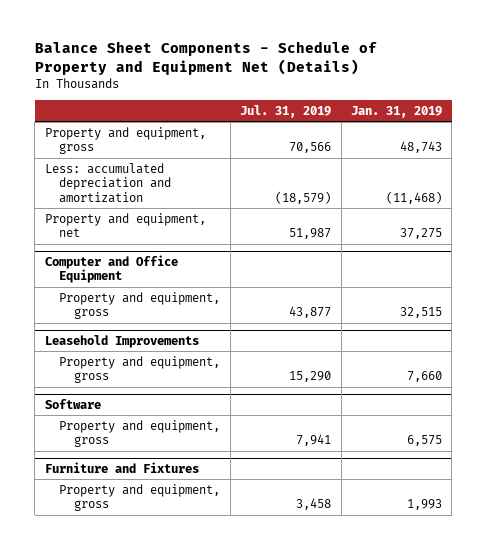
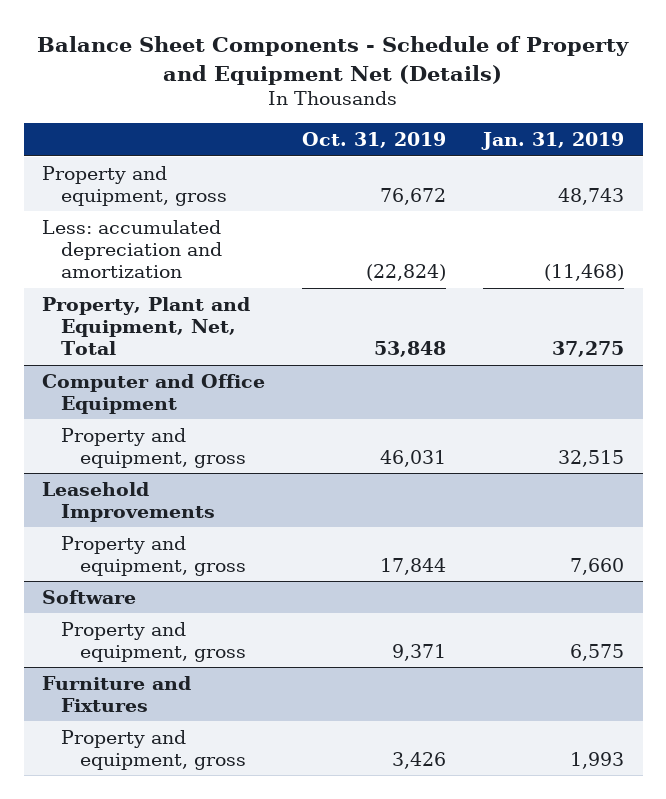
- | Jul. 31, 2019 | Jan. 31, 2019
+ | Oct. 31, 2019 | Jan. 31, 2019
- Property and equipment, net | 51,987 | 37,275
+ Property, Plant and Equipment, Net, Total | 53,848 | 37,275

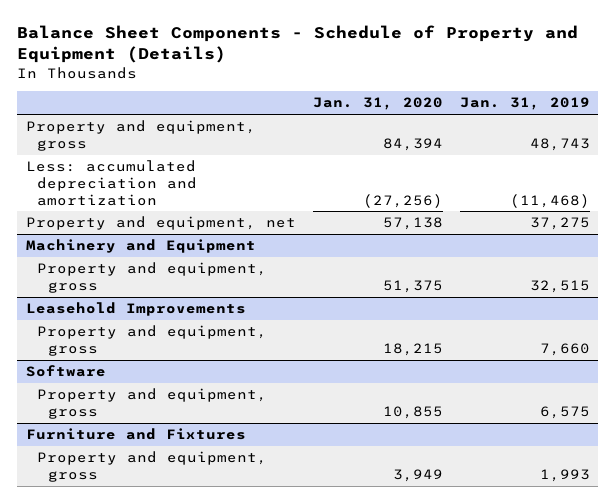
- Balance Sheet Components - Schedule of Property and Equipment Net (Details)
+ Balance Sheet Components - Schedule of Property and Equipment (Details)
- | Oct. 31, 2019 | Jan. 31, 2019
+ | Jan. 31, 2020 | Jan. 31, 2019
- Property, Plant and Equipment, Net, Total | 53,848 | 37,275
- Computer and Office Equipment
+ Property and equipment, net | 57,138 | 37,275
+ Machinery and Equipment

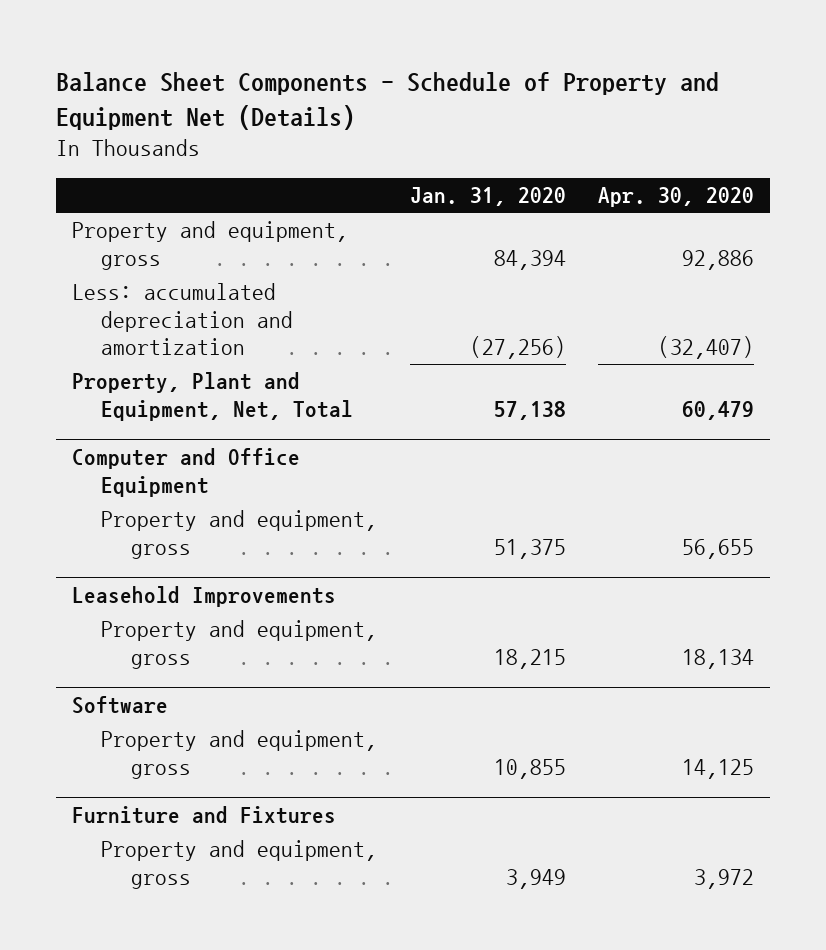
- Balance Sheet Components - Schedule of Property and Equipment (Details)
+ Balance Sheet Components - Schedule of Property and Equipment Net (Details)
- | Jan. 31, 2020 | Jan. 31, 2019
+ | Jan. 31, 2020 | Apr. 30, 2020
- Property and equipment, net | 57,138 | 37,275
- Machinery and Equipment
+ Property, Plant and Equipment, Net, Total | 57,138 | 60,479
+ Computer and Office Equipment

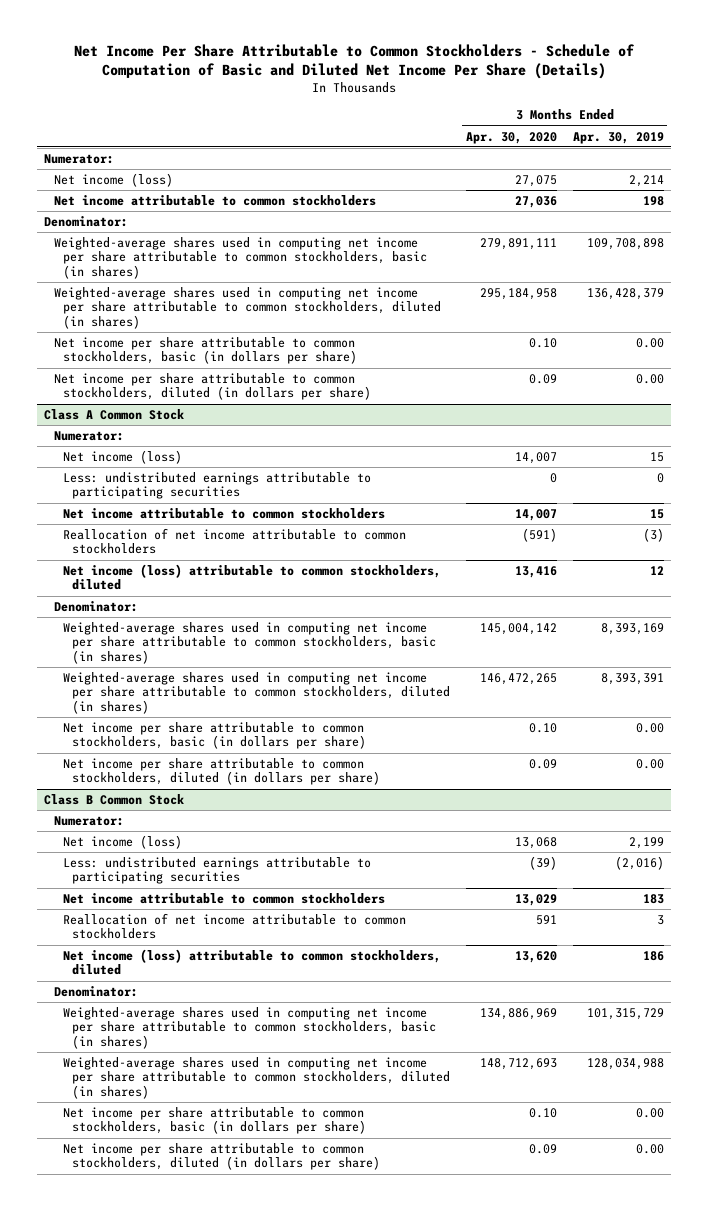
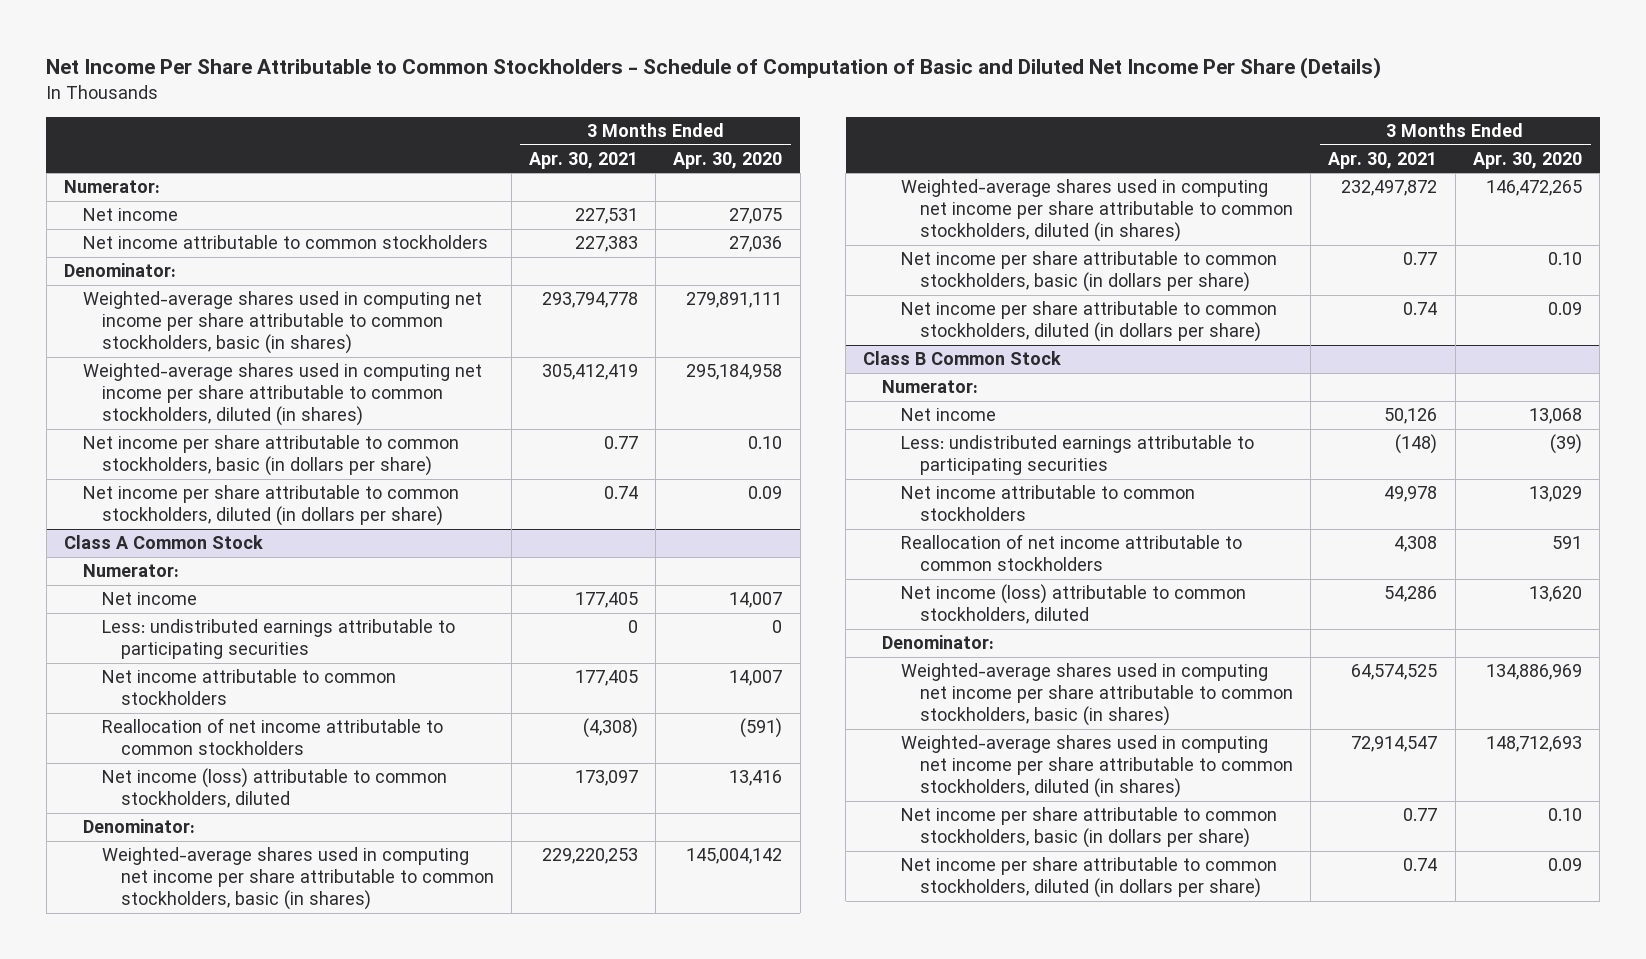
- | 3 Months Ended Apr. 30, 2020 | 3 Months Ended Apr. 30, 2019
+ | 3 Months Ended Apr. 30, 2021 | 3 Months Ended Apr. 30, 2020
- Net income (loss) | 27,075 | 2,214
+ Net income | 227,531 | 27,075
@ Class A Common Stock
- Net income (loss) | 14,007 | 15
+ Net income | 177,405 | 14,007
@ Class B Common Stock
- Net income (loss) | 13,068 | 2,199
+ Net income | 50,126 | 13,068

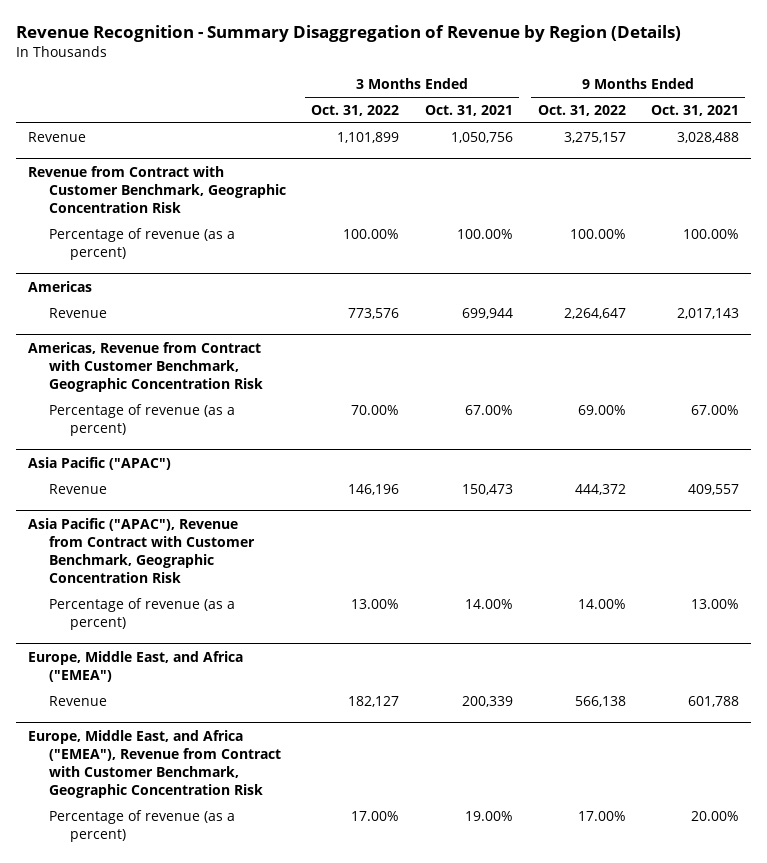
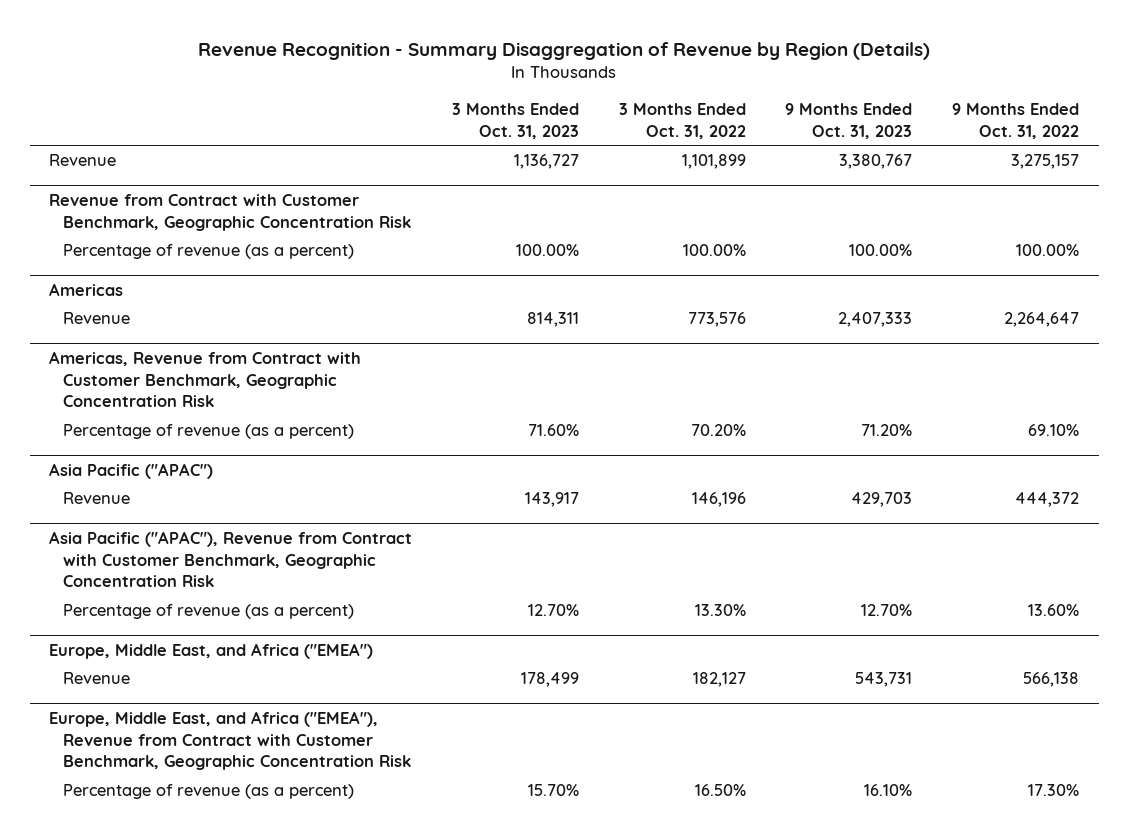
- | 3 Months Ended Oct. 31, 2022 | 3 Months Ended Oct. 31, 2021 | 9 Months Ended Oct. 31, 2022 | 9 Months Ended Oct. 31, 2021
+ | 3 Months Ended Oct. 31, 2023 | 3 Months Ended Oct. 31, 2022 | 9 Months Ended Oct. 31, 2023 | 9 Months Ended Oct. 31, 2022
@ Americas, Revenue from Contract with Customer Benchmark, Geographic Concentration Risk
- Percentage of revenue (as a percent) | 70.00% | 67.00% | 69.00% | 67.00%
+ Percentage of revenue (as a percent) | 71.60% | 70.20% | 71.20% | 69.10%
@ Asia Pacific ("APAC"), Revenue from Contract with Customer Benchmark, Geographic Concentration Risk
- Percentage of revenue (as a percent) | 13.00% | 14.00% | 14.00% | 13.00%
+ Percentage of revenue (as a percent) | 12.70% | 13.30% | 12.70% | 13.60%
@ Europe, Middle East, and Africa ("EMEA"), Revenue from Contract with Customer Benchmark, Geographic Concentration Risk
- Percentage of revenue (as a percent) | 17.00% | 19.00% | 17.00% | 20.00%
+ Percentage of revenue (as a percent) | 15.70% | 16.50% | 16.10% | 17.30%

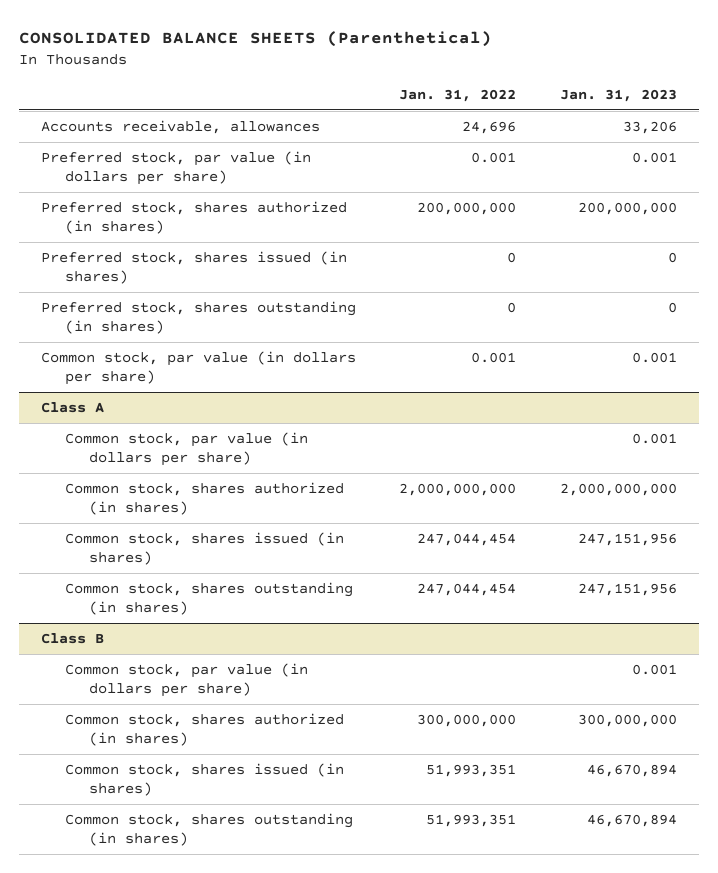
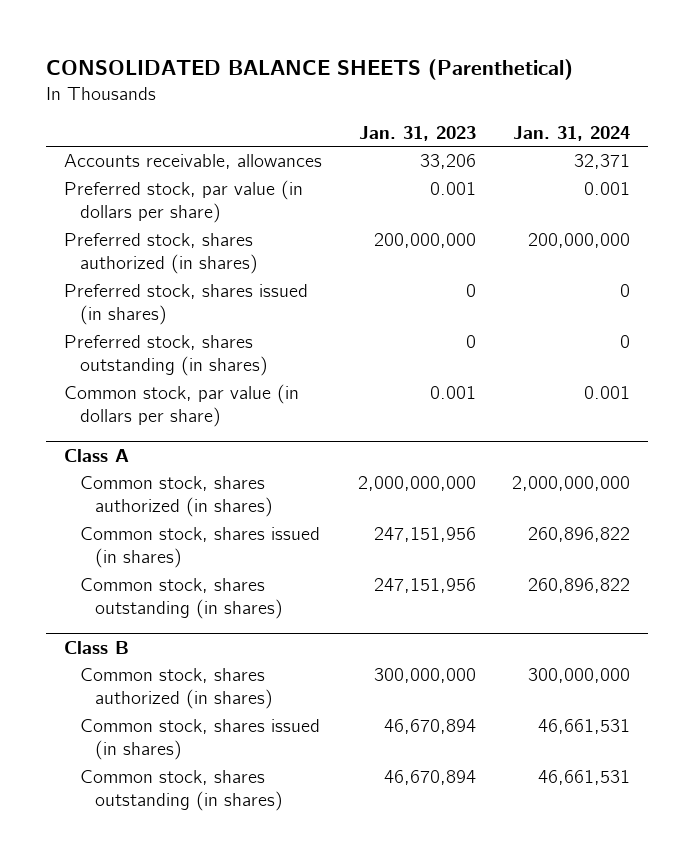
- | Jan. 31, 2022 | Jan. 31, 2023
+ | Jan. 31, 2023 | Jan. 31, 2024
@ Class A
- Common stock, par value (in dollars per share) | | 0.001
@ Class B
- Common stock, par value (in dollars per share) | | 0.001

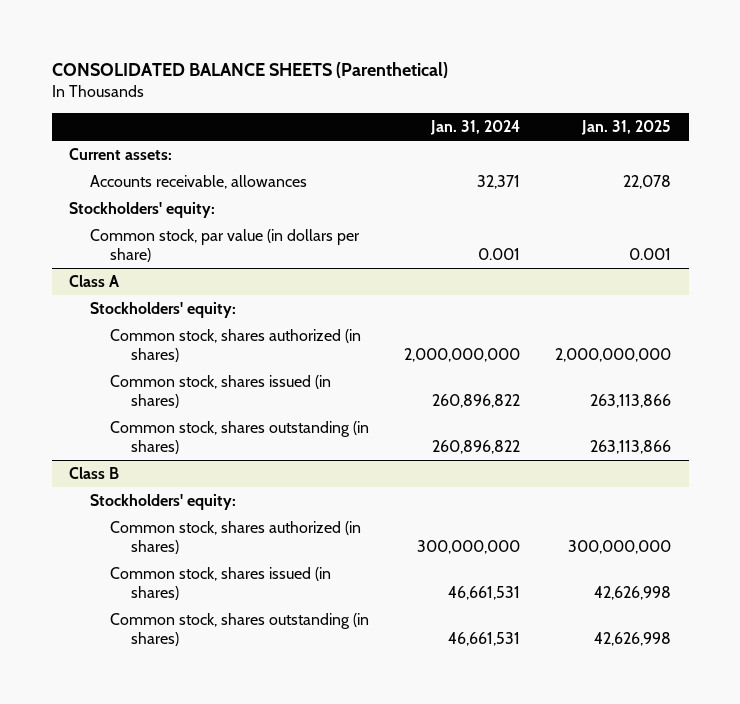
- | Jan. 31, 2023 | Jan. 31, 2024
+ | Jan. 31, 2024 | Jan. 31, 2025
+ Current assets:
- Preferred stock, par value (in dollars per share) | 0.001 | 0.001
- Preferred stock, shares authorized (in shares) | 200,000,000 | 200,000,000
- Preferred stock, shares issued (in shares) | 0 | 0
- Preferred stock, shares outstanding (in shares) | 0 | 0
+ Stockholders' equity:
@ Class A
+ Stockholders' equity:
@ Class B
+ Stockholders' equity:

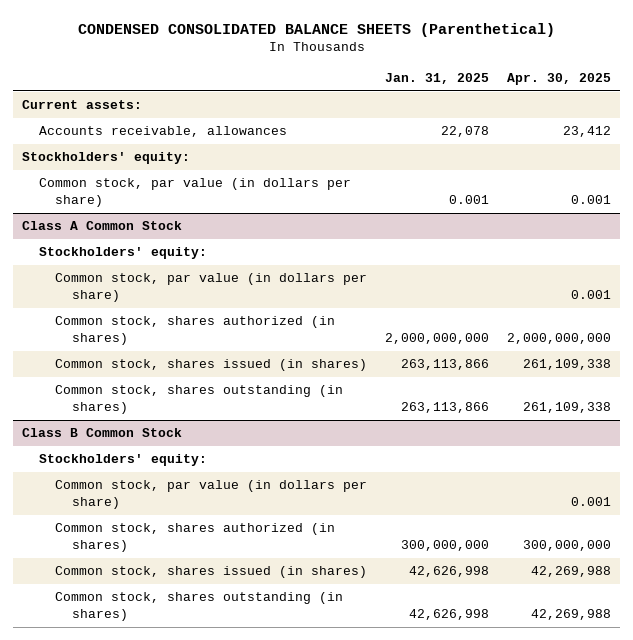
- CONSOLIDATED BALANCE SHEETS (Parenthetical)
+ CONDENSED CONSOLIDATED BALANCE SHEETS (Parenthetical)
- | Jan. 31, 2024 | Jan. 31, 2025
+ | Jan. 31, 2025 | Apr. 30, 2025
- Class A
+ Class A Common Stock
+ Common stock, par value (in dollars per share) | | 0.001
- Class B
+ Class B Common Stock
+ Common stock, par value (in dollars per share) | | 0.001

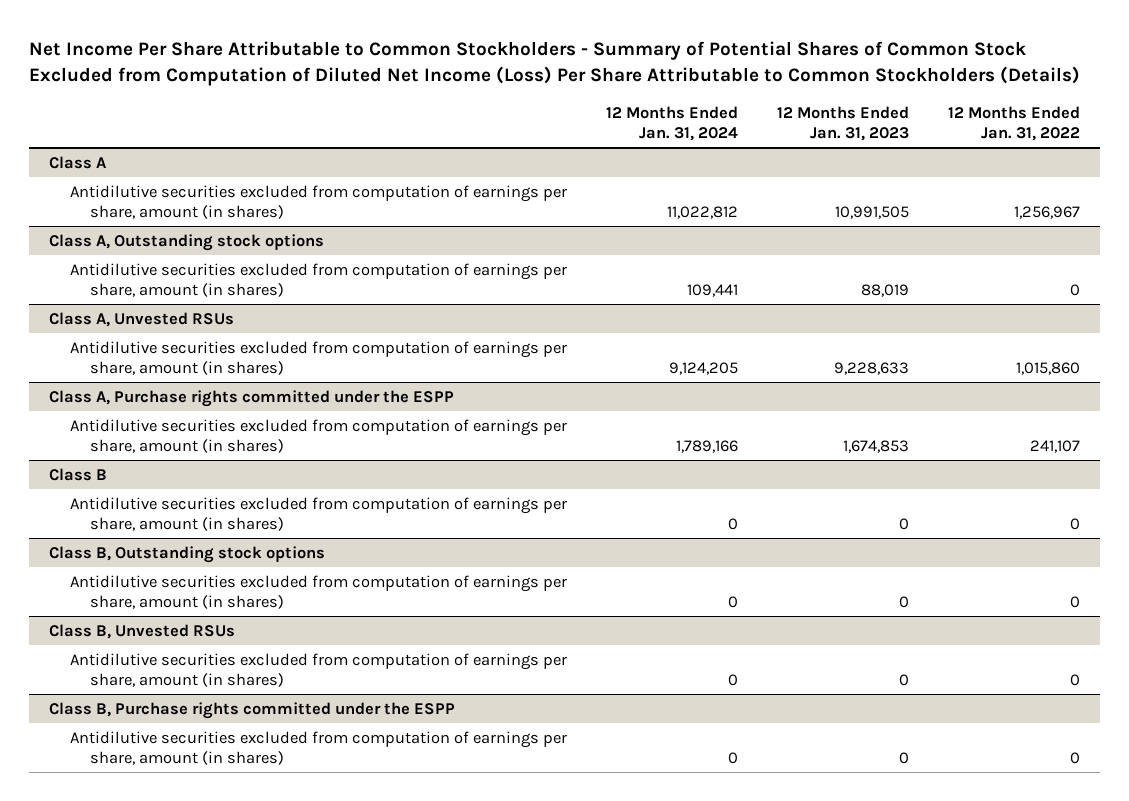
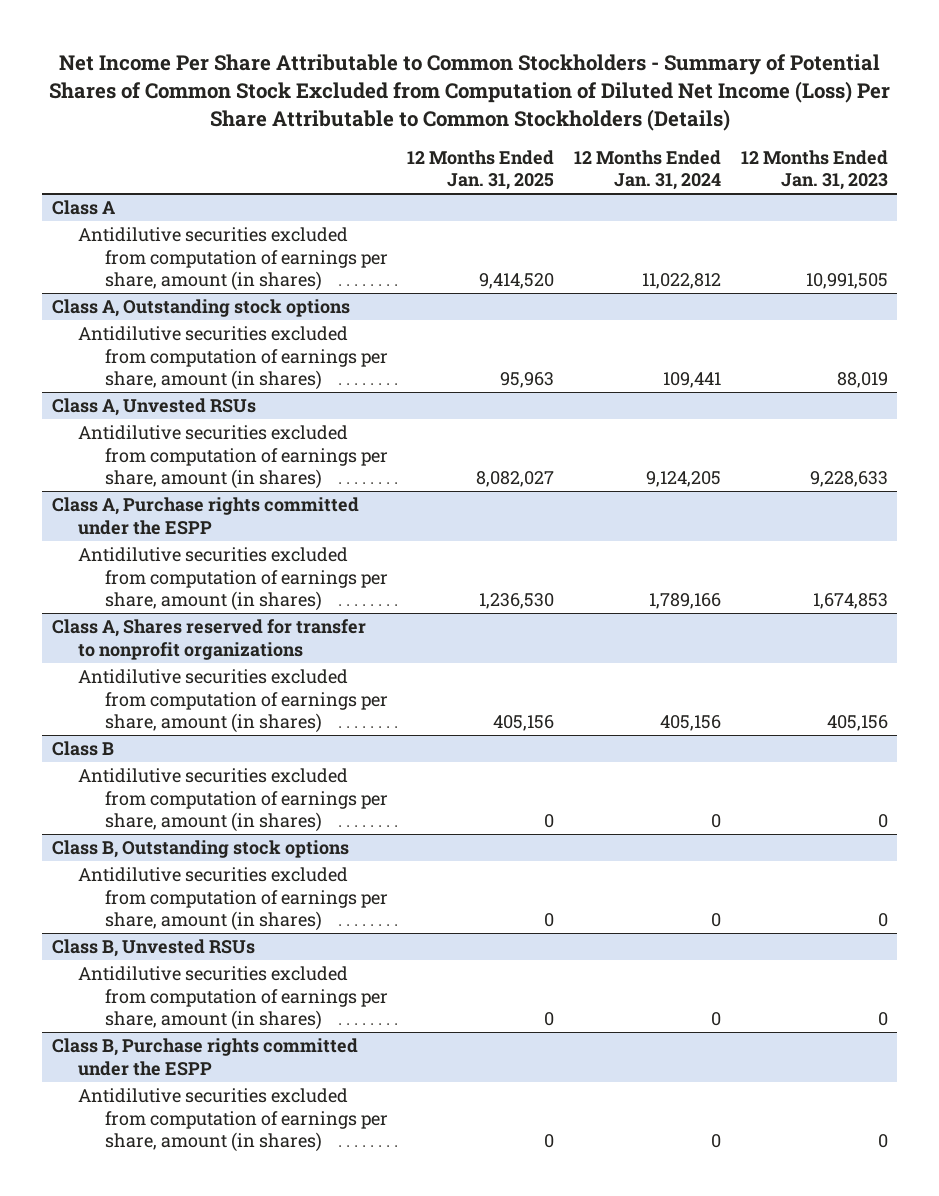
- | 12 Months Ended Jan. 31, 2024 | 12 Months Ended Jan. 31, 2023 | 12 Months Ended Jan. 31, 2022
+ | 12 Months Ended Jan. 31, 2025 | 12 Months Ended Jan. 31, 2024 | 12 Months Ended Jan. 31, 2023
+ Class A, Shares reserved for transfer to nonprofit organizations
+ Antidilutive securities excluded from computation of earnings per share, amount (in shares) | 405,156 | 405,156 | 405,156

